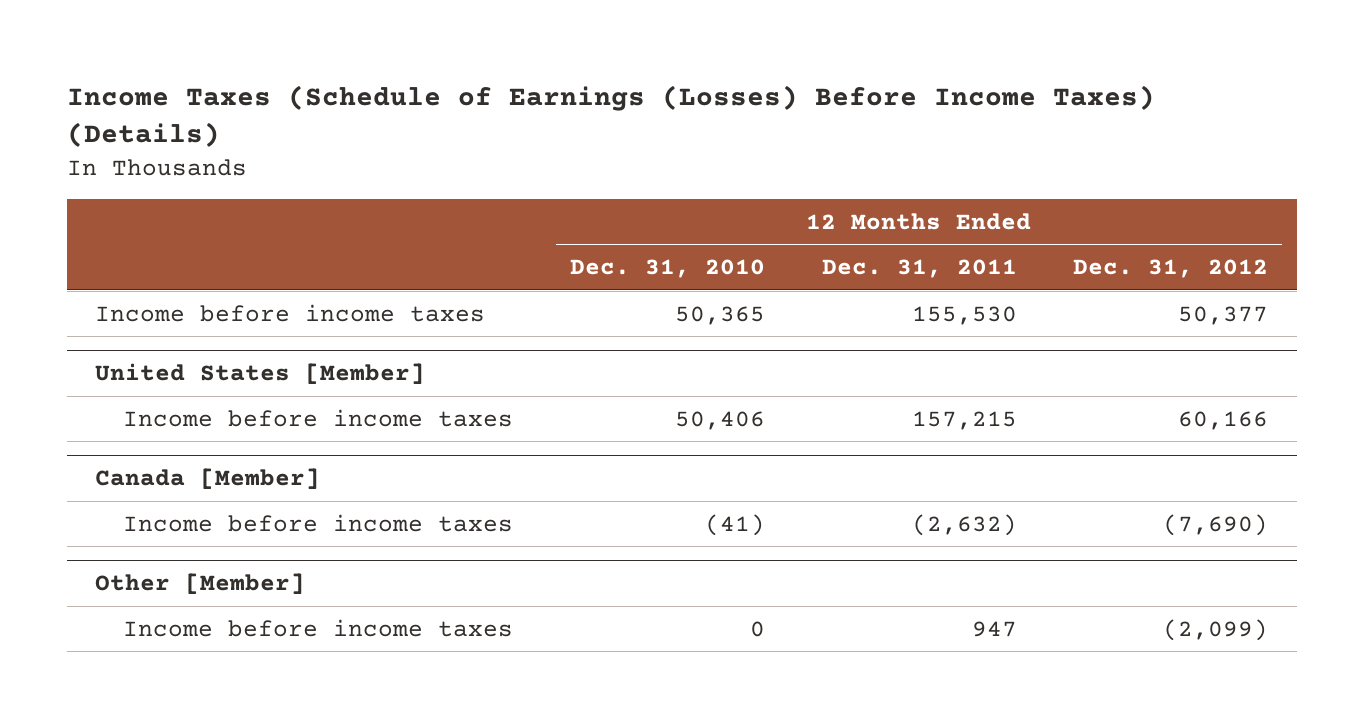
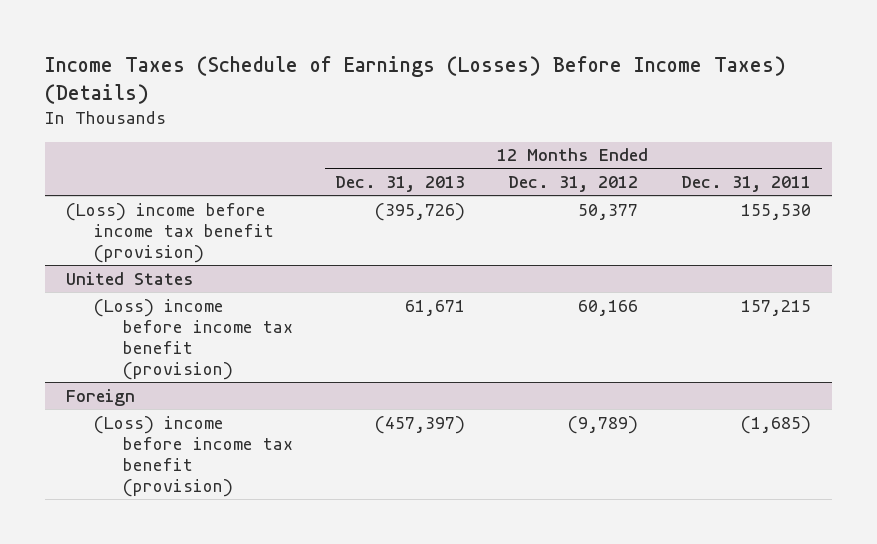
- | 12 Months Ended Dec. 31, 2010 | 12 Months Ended Dec. 31, 2011 | 12 Months Ended Dec. 31, 2012
+ | 12 Months Ended Dec. 31, 2013 | 12 Months Ended Dec. 31, 2012 | 12 Months Ended Dec. 31, 2011
- Income before income taxes | 50,365 | 155,530 | 50,377
- United States [Member]
- Income before income taxes | 50,406 | 157,215 | 60,166
- Canada [Member]
- Income before income taxes | (41) | (2,632) | (7,690)
- Other [Member]
- Income before income taxes | 0 | 947 | (2,099)
+ (Loss) income before income tax benefit (provision) | (395,726) | 50,377 | 155,530
+ United States
+ (Loss) income before income tax benefit (provision) | 61,671 | 60,166 | 157,215
+ Foreign
+ (Loss) income before income tax benefit (provision) | (457,397) | (9,789) | (1,685)

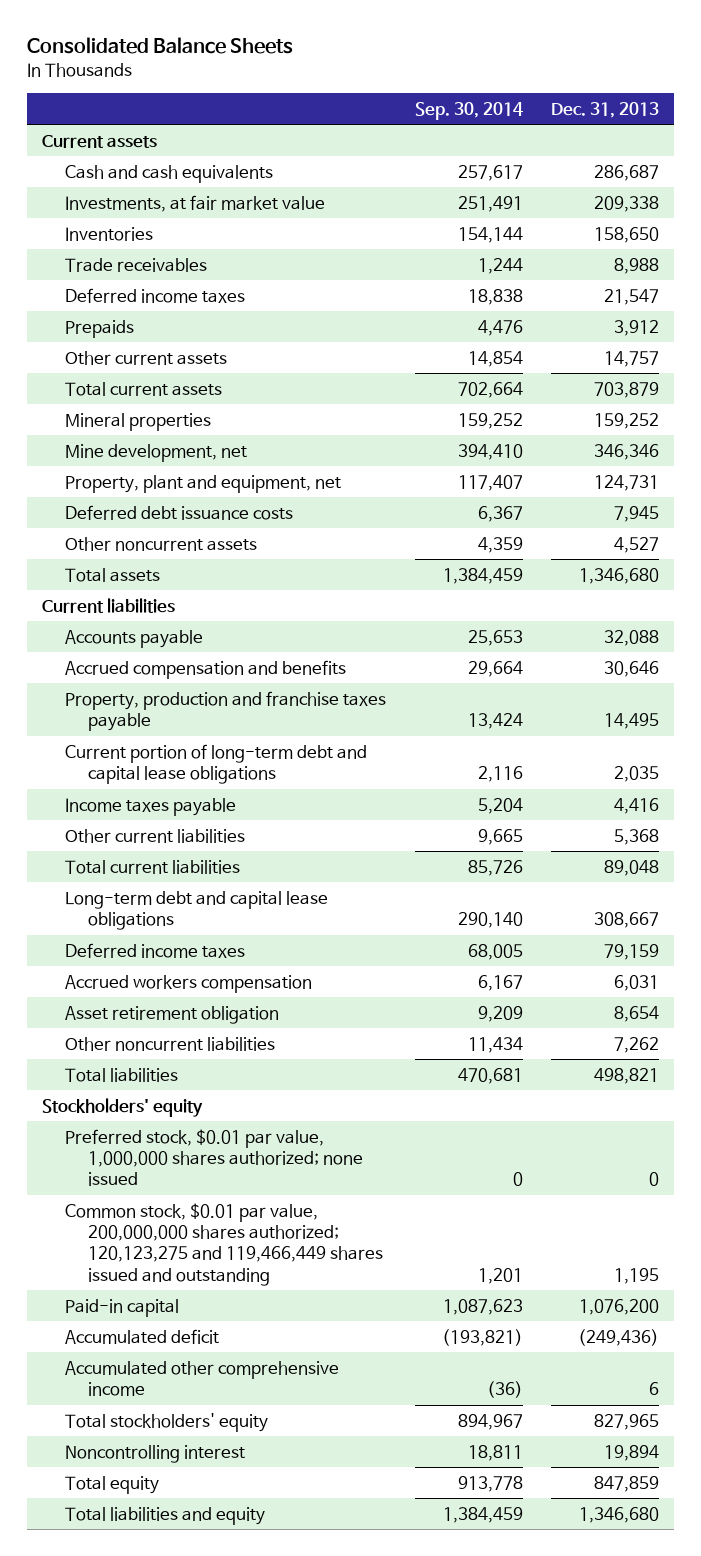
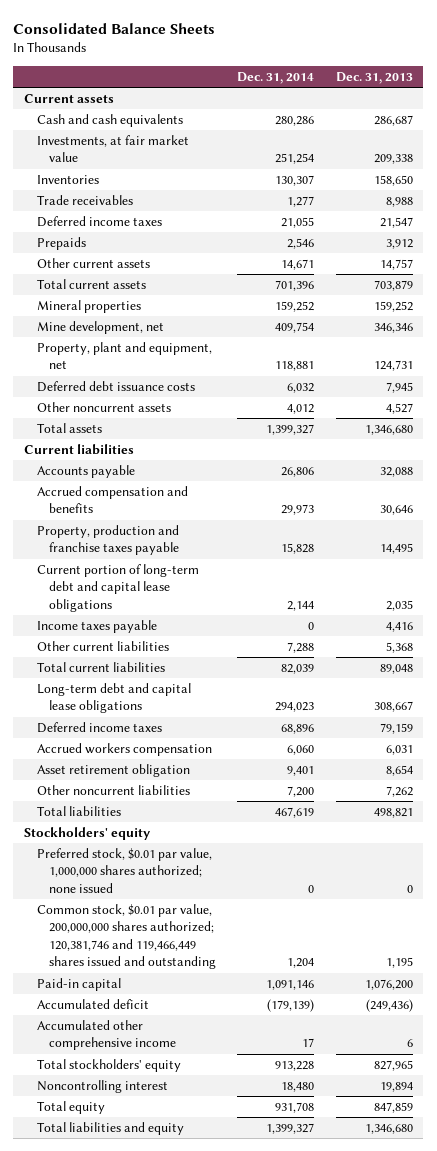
- | Sep. 30, 2014 | Dec. 31, 2013
+ | Dec. 31, 2014 | Dec. 31, 2013
- Common stock, $0.01 par value, 200,000,000 shares authorized; 120,123,275 and 119,466,449 shares issued and outstanding | 1,201 | 1,195
+ Common stock, $0.01 par value, 200,000,000 shares authorized; 120,381,746 and 119,466,449 shares issued and outstanding | 1,204 | 1,195

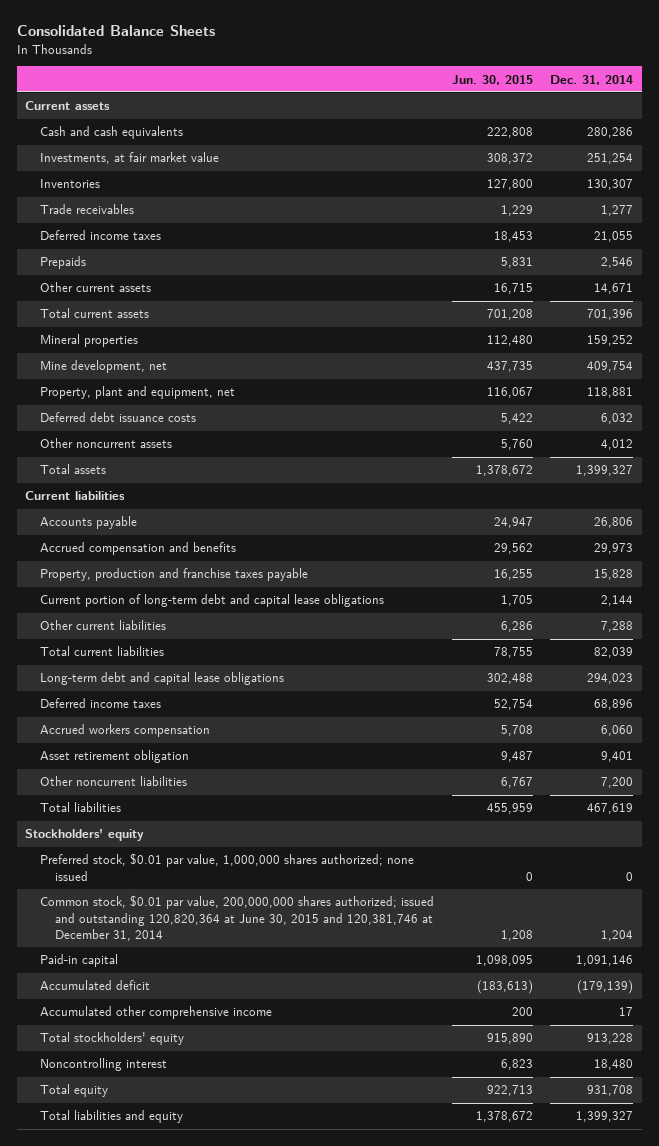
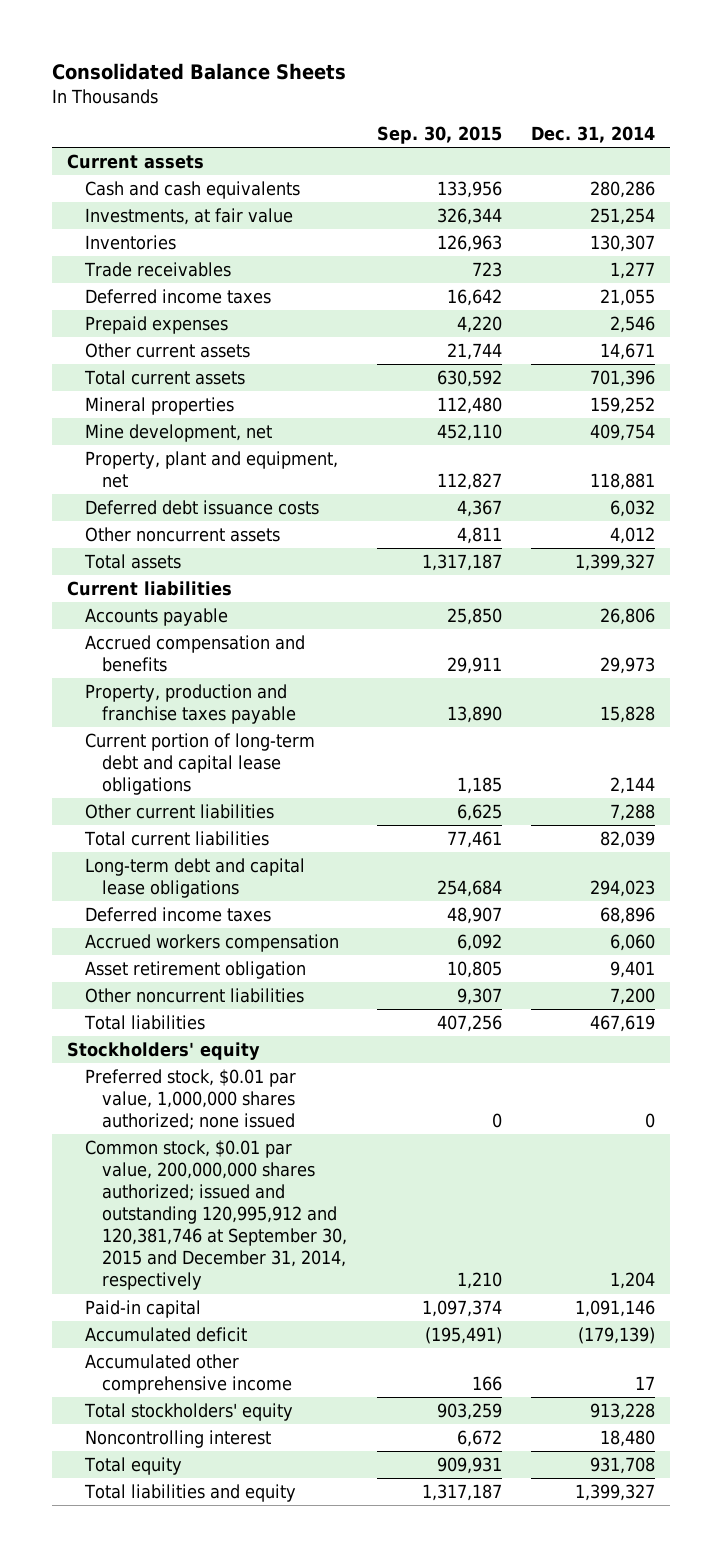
- | Jun. 30, 2015 | Dec. 31, 2014
+ | Sep. 30, 2015 | Dec. 31, 2014
- Investments, at fair market value | 308,372 | 251,254
+ Investments, at fair value | 326,344 | 251,254
- Prepaids | 5,831 | 2,546
+ Prepaid expenses | 4,220 | 2,546
- Common stock, $0.01 par value, 200,000,000 shares authorized; issued and outstanding 120,820,364 at June 30, 2015 and 120,381,746 at December 31, 2014 | 1,208 | 1,204
+ Common stock, $0.01 par value, 200,000,000 shares authorized; issued and outstanding 120,995,912 and 120,381,746 at September 30, 2015 and December 31, 2014, respectively | 1,210 | 1,204

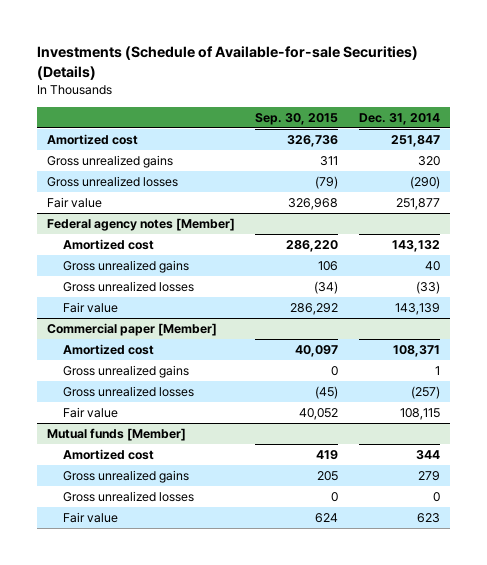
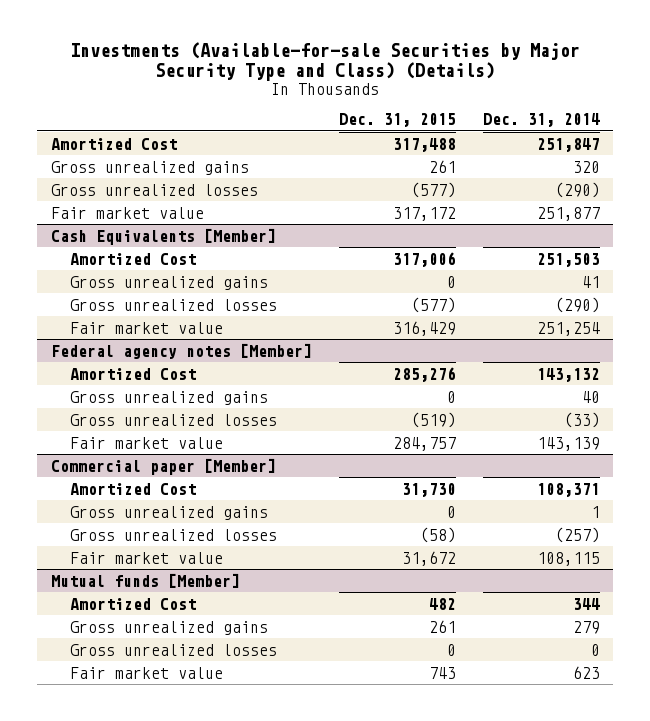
- Investments (Schedule of Available-for-sale Securities) (Details)
+ Investments (Available-for-sale Securities by Major Security Type and Class) (Details)
- | Sep. 30, 2015 | Dec. 31, 2014
+ | Dec. 31, 2015 | Dec. 31, 2014
- Amortized cost | 326,736 | 251,847
+ Amortized Cost | 317,488 | 251,847
- Fair value | 326,968 | 251,877
+ Fair market value | 317,172 | 251,877
+ Cash Equivalents [Member]
+ Amortized Cost | 317,006 | 251,503
+ Gross unrealized gains | 0 | 41
+ Gross unrealized losses | (577) | (290)
+ Fair market value | 316,429 | 251,254
@ Federal agency notes [Member]
- Amortized cost | 286,220 | 143,132
+ Amortized Cost | 285,276 | 143,132
- Fair value | 286,292 | 143,139
+ Fair market value | 284,757 | 143,139
@ Commercial paper [Member]
- Amortized cost | 40,097 | 108,371
+ Amortized Cost | 31,730 | 108,371
- Fair value | 40,052 | 108,115
+ Fair market value | 31,672 | 108,115
@ Mutual funds [Member]
- Amortized cost | 419 | 344
+ Amortized Cost | 482 | 344
- Fair value | 624 | 623
+ Fair market value | 743 | 623

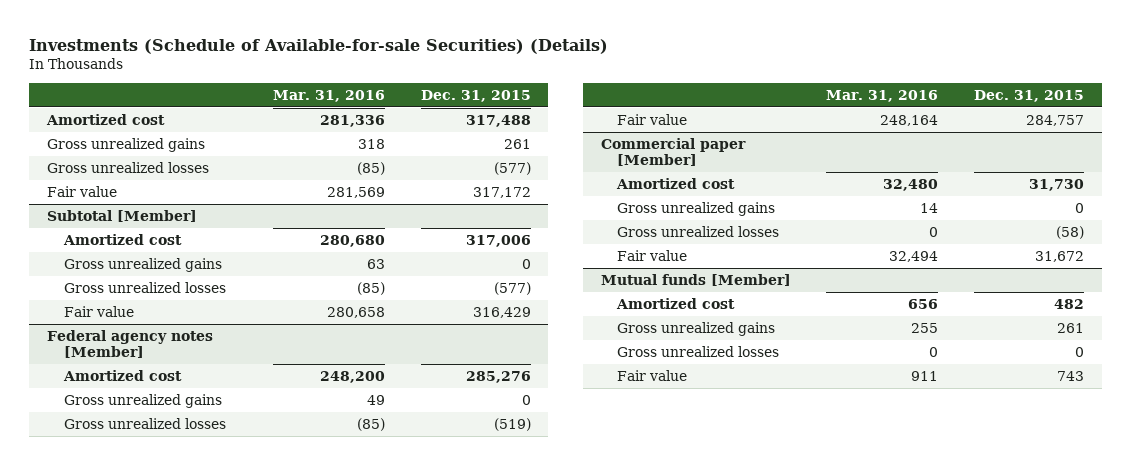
- Investments (Available-for-sale Securities by Major Security Type and Class) (Details)
+ Investments (Schedule of Available-for-sale Securities) (Details)
- | Dec. 31, 2015 | Dec. 31, 2014
+ | Mar. 31, 2016 | Dec. 31, 2015
- Amortized Cost | 317,488 | 251,847
+ Amortized cost | 281,336 | 317,488
- Fair market value | 317,172 | 251,877
- Cash Equivalents [Member]
- Amortized Cost | 317,006 | 251,503
+ Fair value | 281,569 | 317,172
+ Subtotal [Member]
+ Amortized cost | 280,680 | 317,006
- Fair market value | 316,429 | 251,254
+ Fair value | 280,658 | 316,429
@ Federal agency notes [Member]
- Amortized Cost | 285,276 | 143,132
+ Amortized cost | 248,200 | 285,276
- Fair market value | 284,757 | 143,139
+ Fair value | 248,164 | 284,757
@ Commercial paper [Member]
- Amortized Cost | 31,730 | 108,371
+ Amortized cost | 32,480 | 31,730
- Fair market value | 31,672 | 108,115
+ Fair value | 32,494 | 31,672
@ Mutual funds [Member]
- Amortized Cost | 482 | 344
+ Amortized cost | 656 | 482
- Fair market value | 743 | 623
+ Fair value | 911 | 743

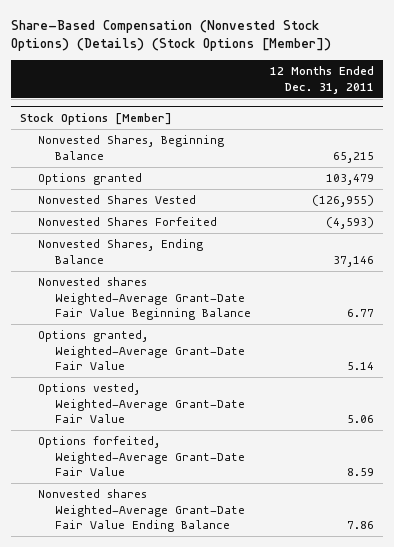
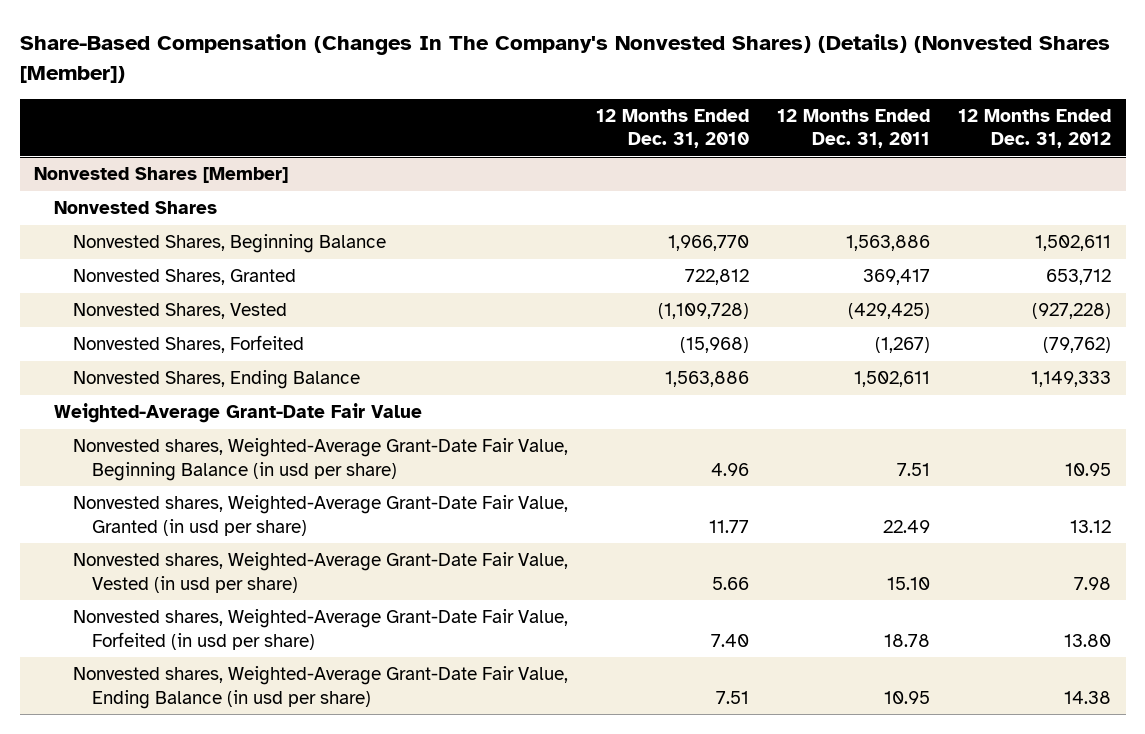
- Share-Based Compensation (Nonvested Stock Options) (Details) (Stock Options [Member])
+ Share-Based Compensation (Changes In The Company's Nonvested Shares) (Details) (Nonvested Shares [Member])
- | 12 Months Ended Dec. 31, 2011
+ | 12 Months Ended Dec. 31, 2010 | 12 Months Ended Dec. 31, 2011 | 12 Months Ended Dec. 31, 2012
- Stock Options [Member]
- Nonvested Shares, Beginning Balance | 65,215
- Options granted | 103,479
- Nonvested Shares Vested | (126,955)
- Nonvested Shares Forfeited | (4,593)
- Nonvested Shares, Ending Balance | 37,146
- Nonvested shares Weighted-Average Grant-Date Fair Value Beginning Balance | 6.77
- Options granted, Weighted-Average Grant-Date Fair Value | 5.14
- Options vested, Weighted-Average Grant-Date Fair Value | 5.06
- Options forfeited, Weighted-Average Grant-Date Fair Value | 8.59
- Nonvested shares Weighted-Average Grant-Date Fair Value Ending Balance | 7.86
+ Nonvested Shares [Member]
+ Nonvested Shares
+ Nonvested Shares, Beginning Balance | 1,966,770 | 1,563,886 | 1,502,611
+ Nonvested Shares, Granted | 722,812 | 369,417 | 653,712
+ Nonvested Shares, Vested | (1,109,728) | (429,425) | (927,228)
+ Nonvested Shares, Forfeited | (15,968) | (1,267) | (79,762)
+ Nonvested Shares, Ending Balance | 1,563,886 | 1,502,611 | 1,149,333
+ Weighted-Average Grant-Date Fair Value
+ Nonvested shares, Weighted-Average Grant-Date Fair Value, Beginning Balance (in usd per share) | 4.96 | 7.51 | 10.95
+ Nonvested shares, Weighted-Average Grant-Date Fair Value, Granted (in usd per share) | 11.77 | 22.49 | 13.12
+ Nonvested shares, Weighted-Average Grant-Date Fair Value, Vested (in usd per share) | 5.66 | 15.10 | 7.98
+ Nonvested shares, Weighted-Average Grant-Date Fair Value, Forfeited (in usd per share) | 7.40 | 18.78 | 13.80
+ Nonvested shares, Weighted-Average Grant-Date Fair Value, Ending Balance (in usd per share) | 7.51 | 10.95 | 14.38

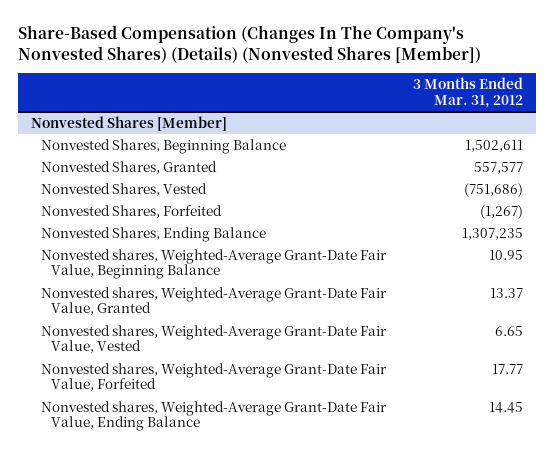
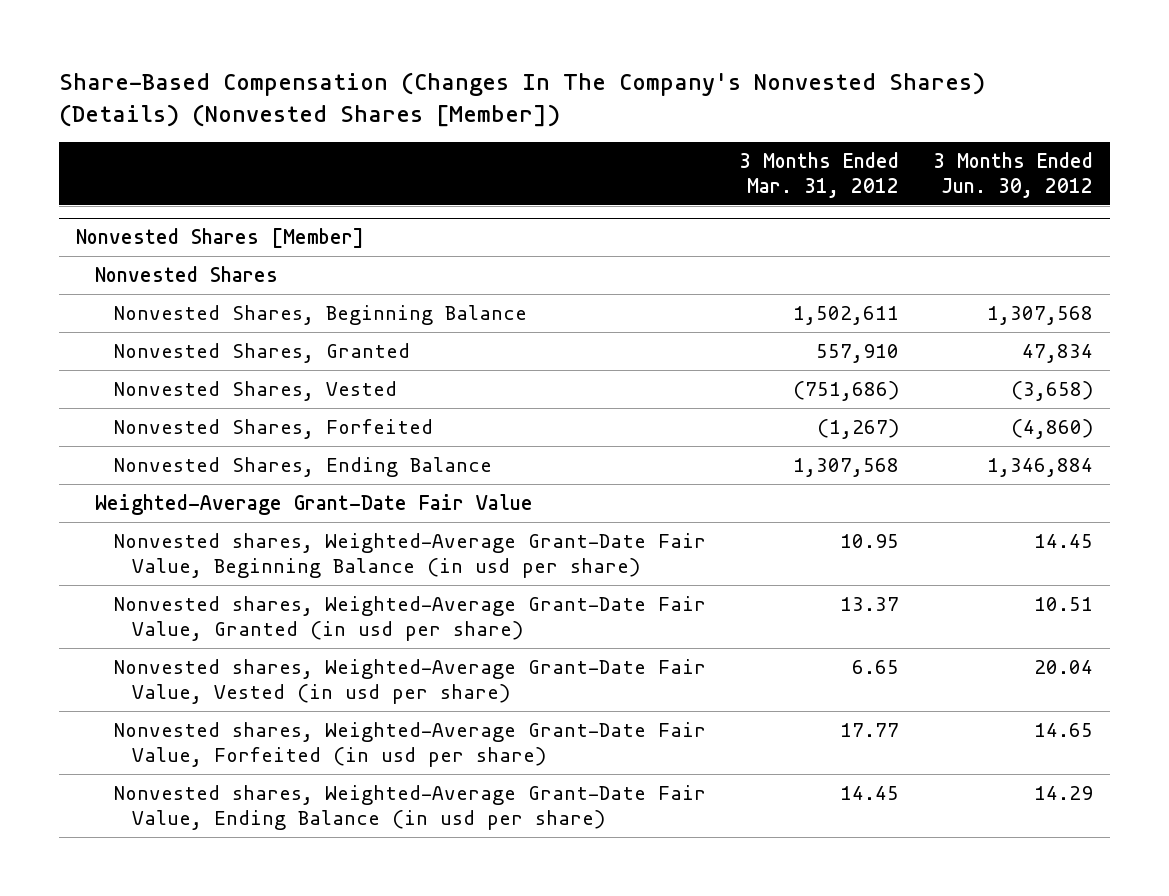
- | 3 Months Ended Mar. 31, 2012
+ | 3 Months Ended Mar. 31, 2012 | 3 Months Ended Jun. 30, 2012
@ Nonvested Shares [Member]
+ Nonvested Shares
- Nonvested Shares, Granted | 557,577
+ Nonvested Shares, Granted | 557,910 | 47,834
- Nonvested Shares, Ending Balance | 1,307,235
- Nonvested shares, Weighted-Average Grant-Date Fair Value, Beginning Balance | 10.95
- Nonvested shares, Weighted-Average Grant-Date Fair Value, Granted | 13.37
- Nonvested shares, Weighted-Average Grant-Date Fair Value, Vested | 6.65
- Nonvested shares, Weighted-Average Grant-Date Fair Value, Forfeited | 17.77
- Nonvested shares, Weighted-Average Grant-Date Fair Value, Ending Balance | 14.45
+ Nonvested Shares, Ending Balance | 1,307,568 | 1,346,884
+ Weighted-Average Grant-Date Fair Value
+ Nonvested shares, Weighted-Average Grant-Date Fair Value, Beginning Balance (in usd per share) | 10.95 | 14.45
+ Nonvested shares, Weighted-Average Grant-Date Fair Value, Granted (in usd per share) | 13.37 | 10.51
+ Nonvested shares, Weighted-Average Grant-Date Fair Value, Vested (in usd per share) | 6.65 | 20.04
+ Nonvested shares, Weighted-Average Grant-Date Fair Value, Forfeited (in usd per share) | 17.77 | 14.65
+ Nonvested shares, Weighted-Average Grant-Date Fair Value, Ending Balance (in usd per share) | 14.45 | 14.29

